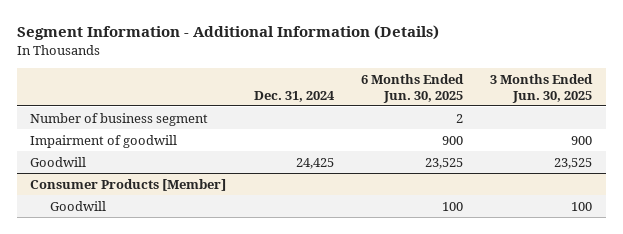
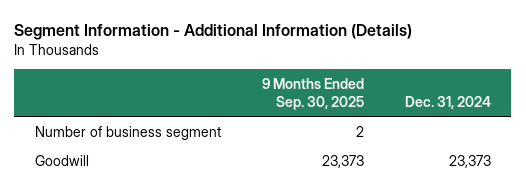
- | Dec. 31, 2024 | 6 Months Ended Jun. 30, 2025 | 3 Months Ended Jun. 30, 2025
+ | 9 Months Ended Sep. 30, 2025 | Dec. 31, 2024
- Impairment of goodwill | | 900 | 900
- Goodwill | 24,425 | 23,525 | 23,525
- Consumer Products [Member]
- Goodwill | | 100 | 100
+ Goodwill | 23,373 | 23,373

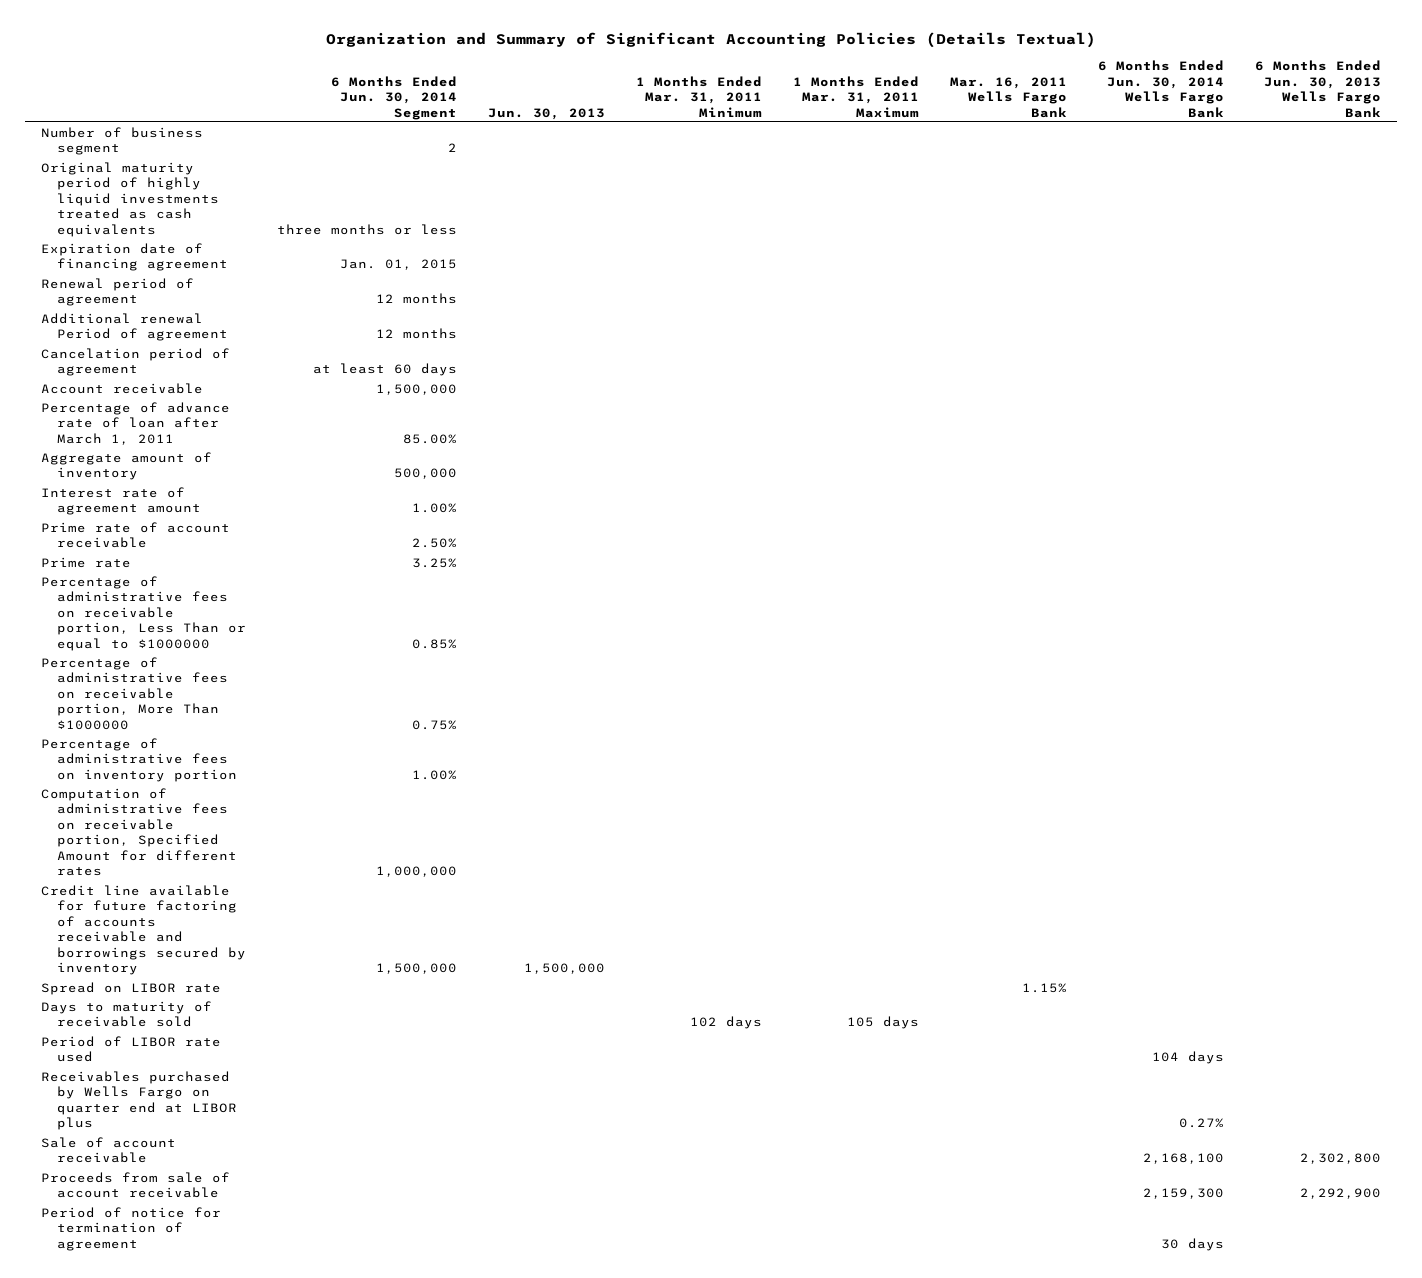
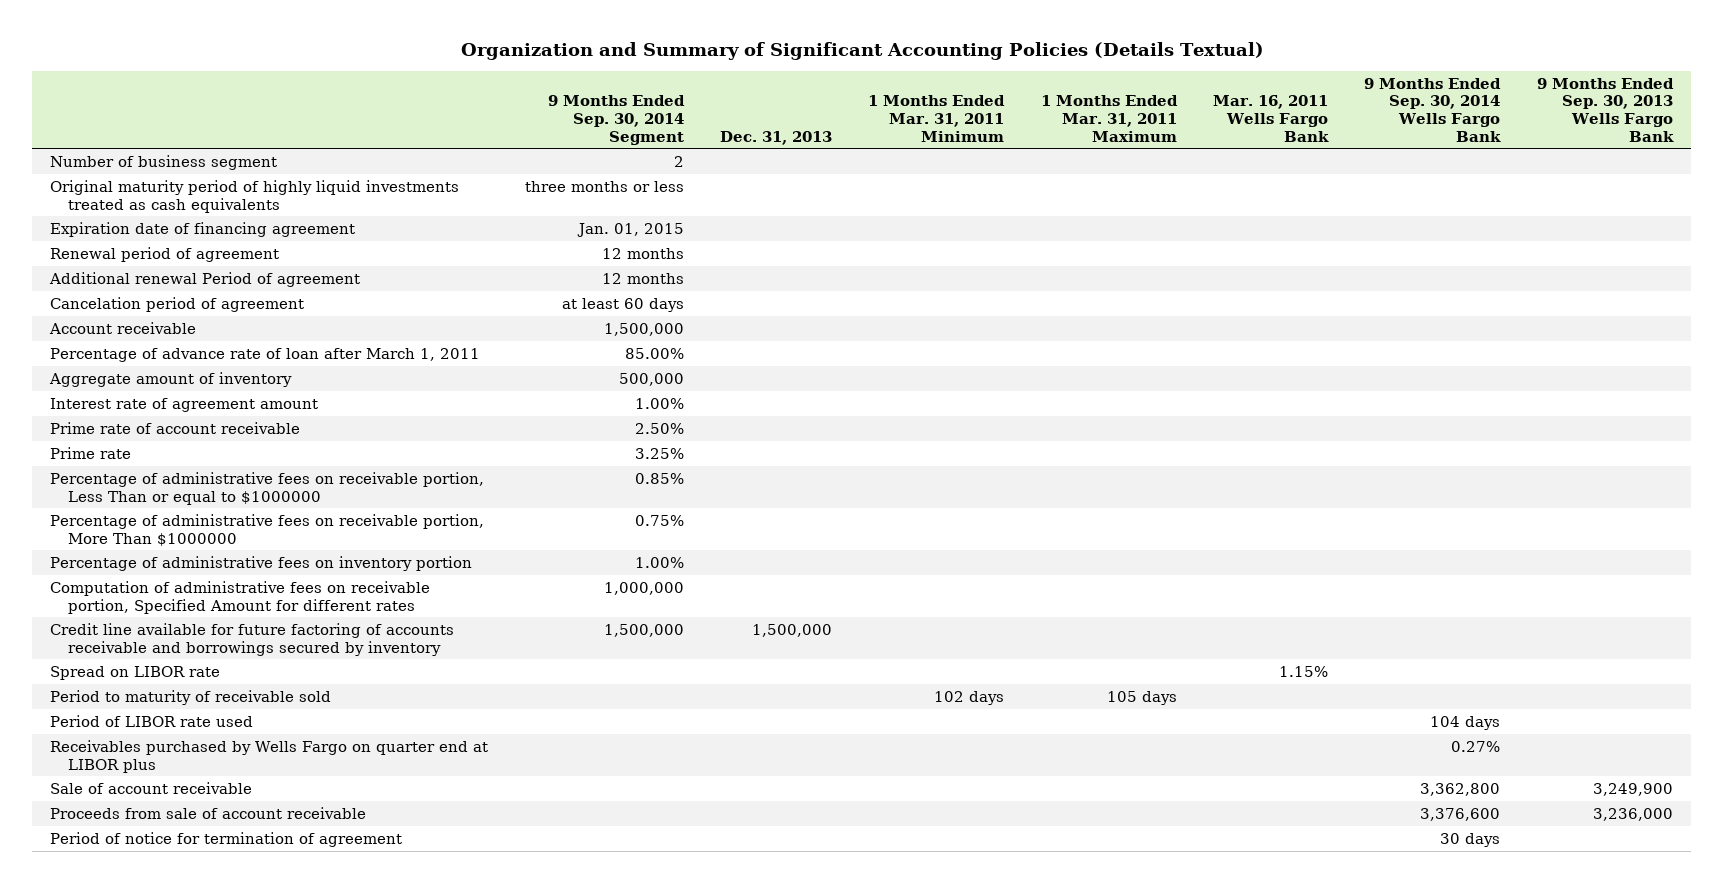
- | 6 Months Ended Jun. 30, 2014 Segment | Jun. 30, 2013 | 1 Months Ended Mar. 31, 2011 Minimum | 1 Months Ended Mar. 31, 2011 Maximum | Mar. 16, 2011 Wells Fargo Bank | 6 Months Ended Jun. 30, 2014 Wells Fargo Bank | 6 Months Ended Jun. 30, 2013 Wells Fargo Bank
+ | 9 Months Ended Sep. 30, 2014 Segment | Dec. 31, 2013 | 1 Months Ended Mar. 31, 2011 Minimum | 1 Months Ended Mar. 31, 2011 Maximum | Mar. 16, 2011 Wells Fargo Bank | 9 Months Ended Sep. 30, 2014 Wells Fargo Bank | 9 Months Ended Sep. 30, 2013 Wells Fargo Bank
- Days to maturity of receivable sold | | | 102 days | 105 days | | |
+ Period to maturity of receivable sold | | | 102 days | 105 days | | |

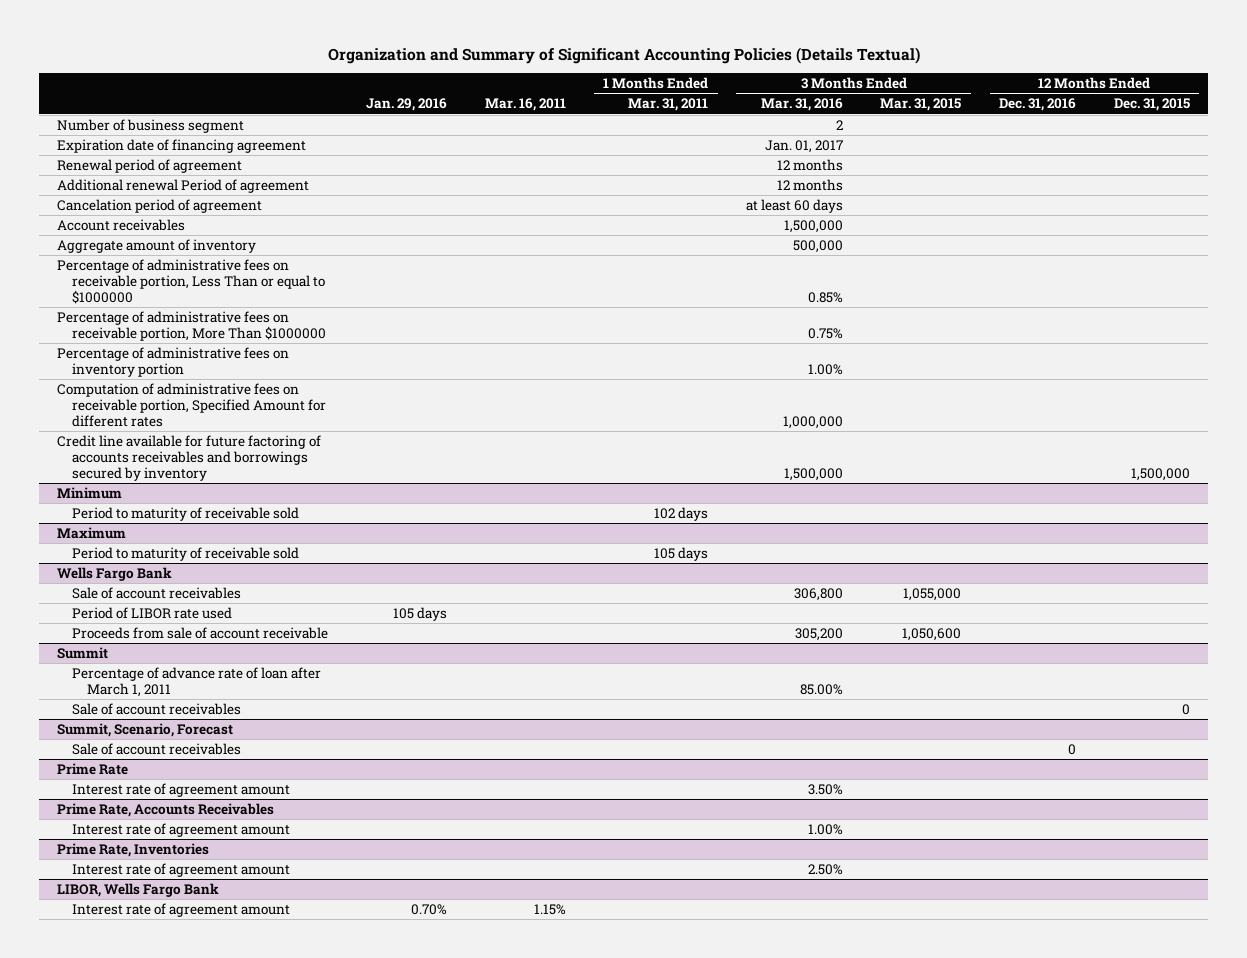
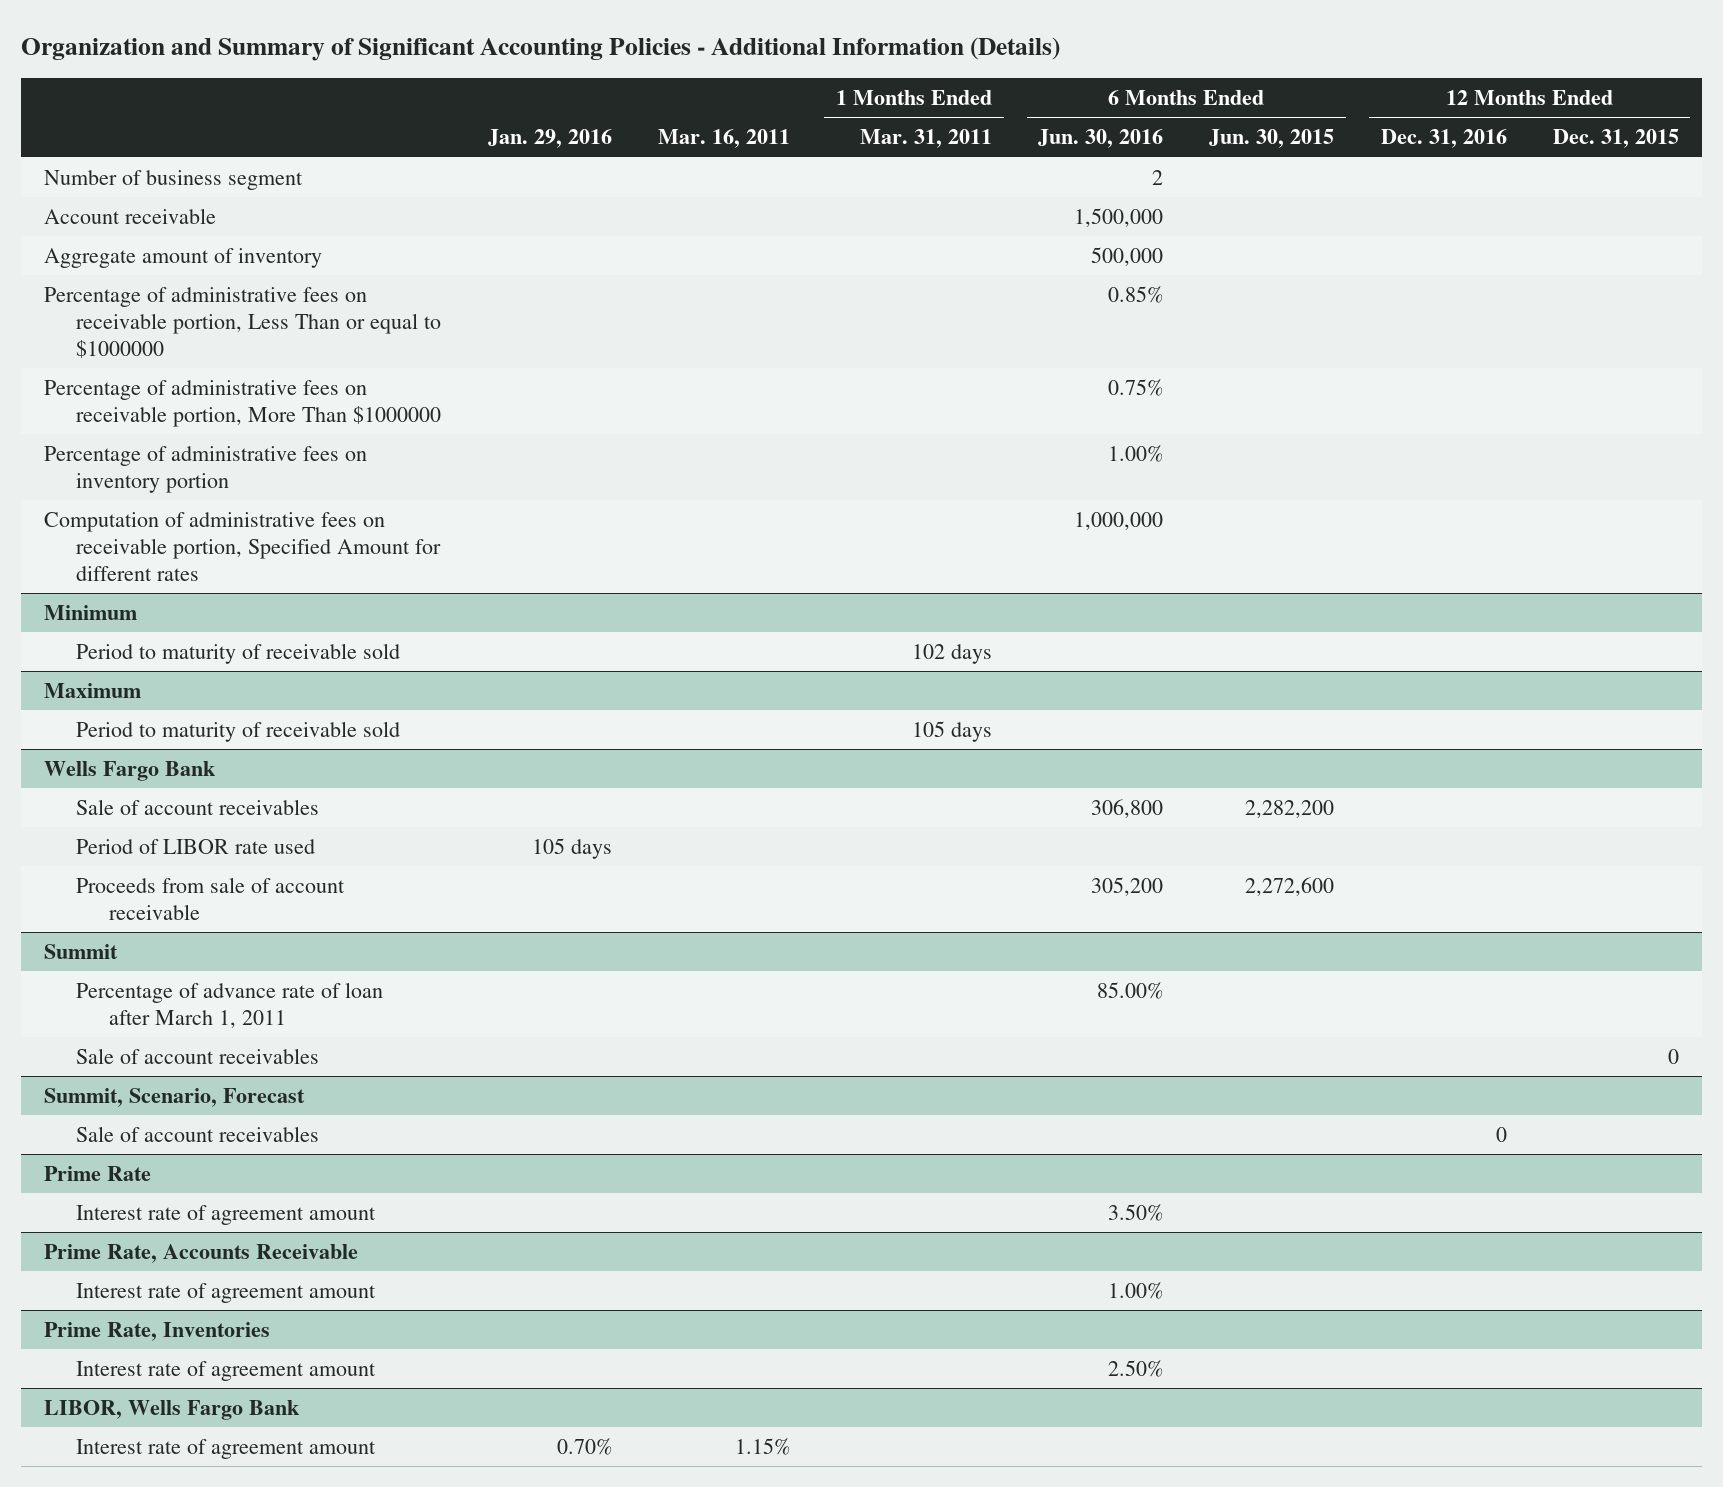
- Organization and Summary of Significant Accounting Policies (Details Textual)
+ Organization and Summary of Significant Accounting Policies - Additional Information (Details)
- | Jan. 29, 2016 | Mar. 16, 2011 | 1 Months Ended Mar. 31, 2011 | 3 Months Ended Mar. 31, 2016 | 3 Months Ended Mar. 31, 2015 | 12 Months Ended Dec. 31, 2016 | 12 Months Ended Dec. 31, 2015
+ | Jan. 29, 2016 | Mar. 16, 2011 | 1 Months Ended Mar. 31, 2011 | 6 Months Ended Jun. 30, 2016 | 6 Months Ended Jun. 30, 2015 | 12 Months Ended Dec. 31, 2016 | 12 Months Ended Dec. 31, 2015
- Expiration date of financing agreement | | | | Jan. 01, 2017 | | |
- Renewal period of agreement | | | | 12 months | | |
- Additional renewal Period of agreement | | | | 12 months | | |
- Cancelation period of agreement | | | | at least 60 days | | |
- Account receivables | | | | 1,500,000 | | |
+ Account receivable | | | | 1,500,000 | | |
- Credit line available for future factoring of accounts receivables and borrowings secured by inventory | | | | 1,500,000 | | | 1,500,000
- Prime Rate, Accounts Receivables
+ Prime Rate, Accounts Receivable

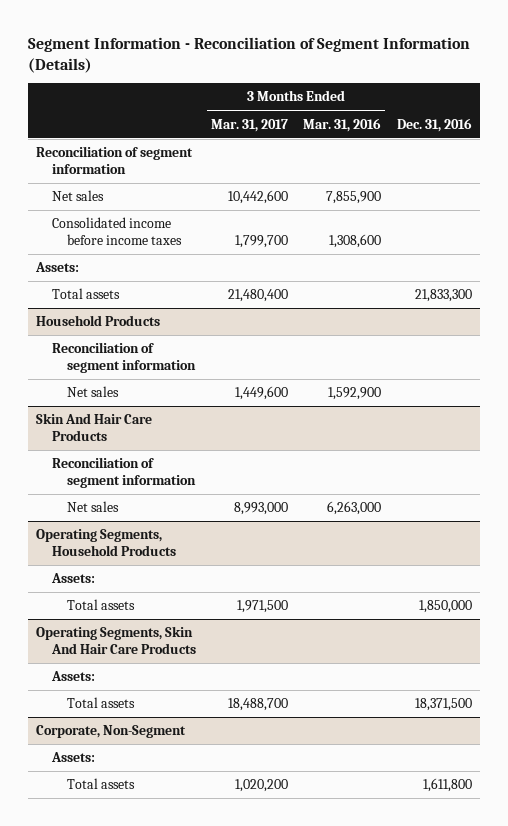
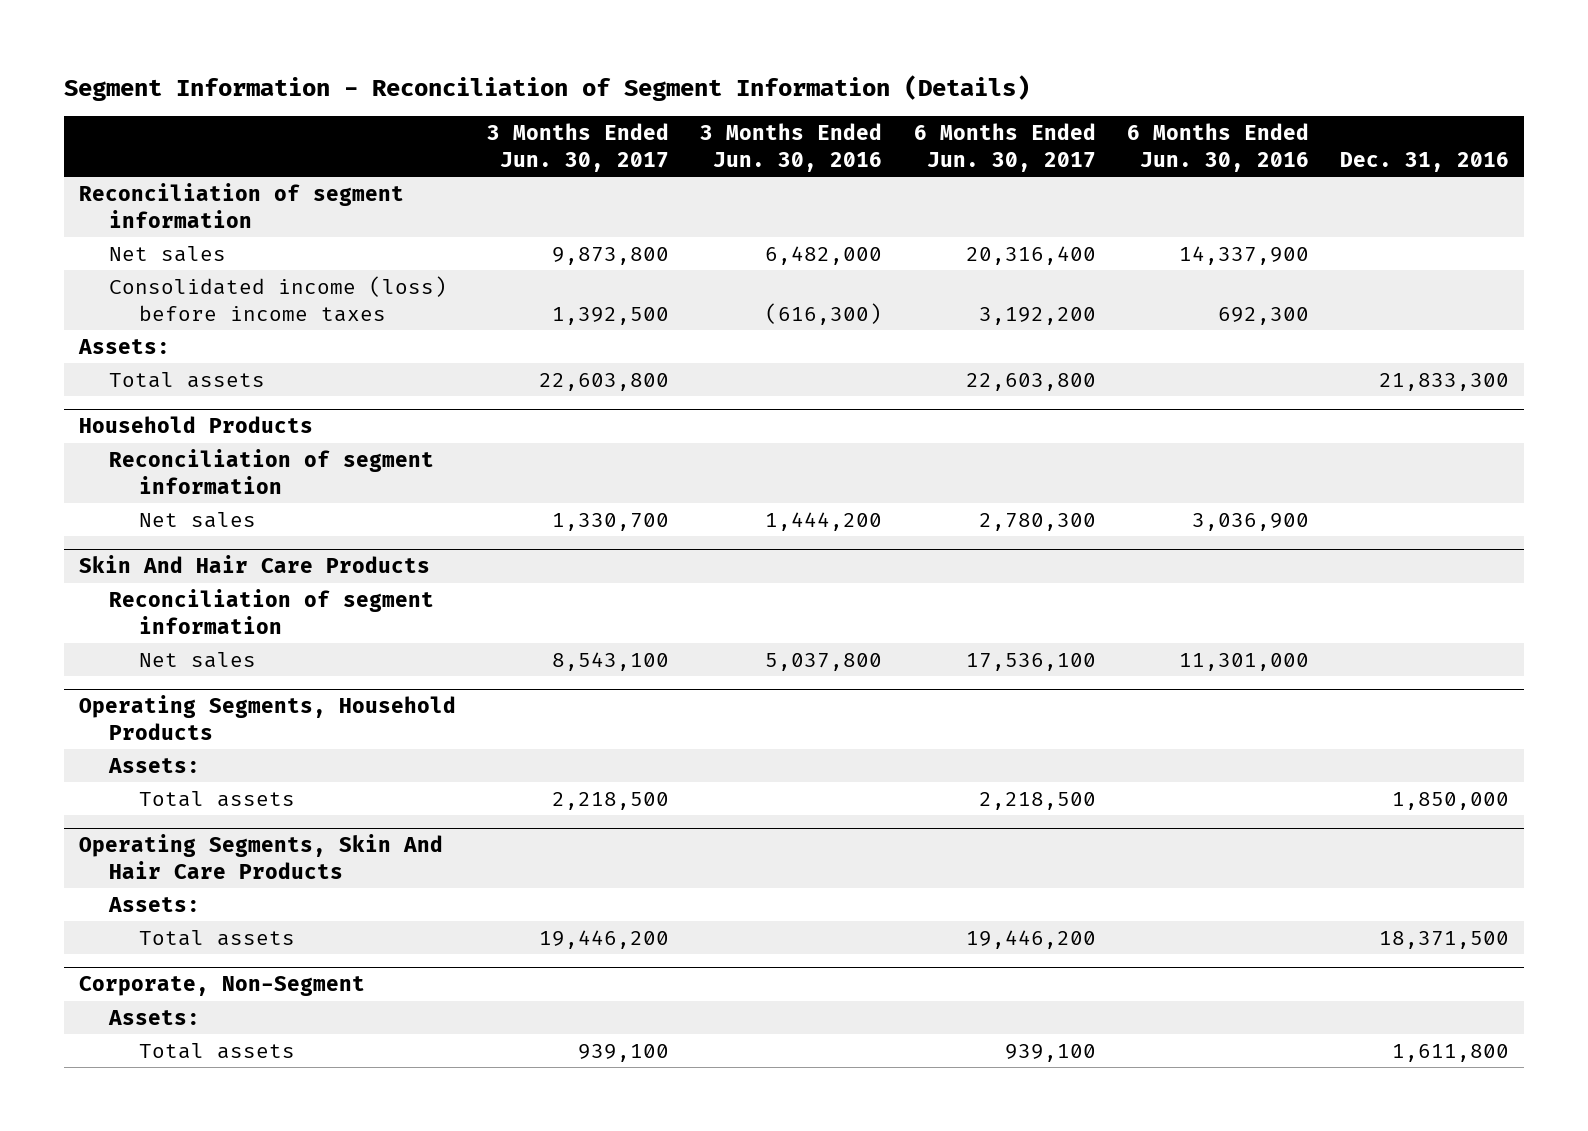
- | 3 Months Ended Mar. 31, 2017 | 3 Months Ended Mar. 31, 2016 | Dec. 31, 2016
+ | 3 Months Ended Jun. 30, 2017 | 3 Months Ended Jun. 30, 2016 | 6 Months Ended Jun. 30, 2017 | 6 Months Ended Jun. 30, 2016 | Dec. 31, 2016
- Consolidated income before income taxes | 1,799,700 | 1,308,600 |
+ Consolidated income (loss) before income taxes | 1,392,500 | (616,300) | 3,192,200 | 692,300 |

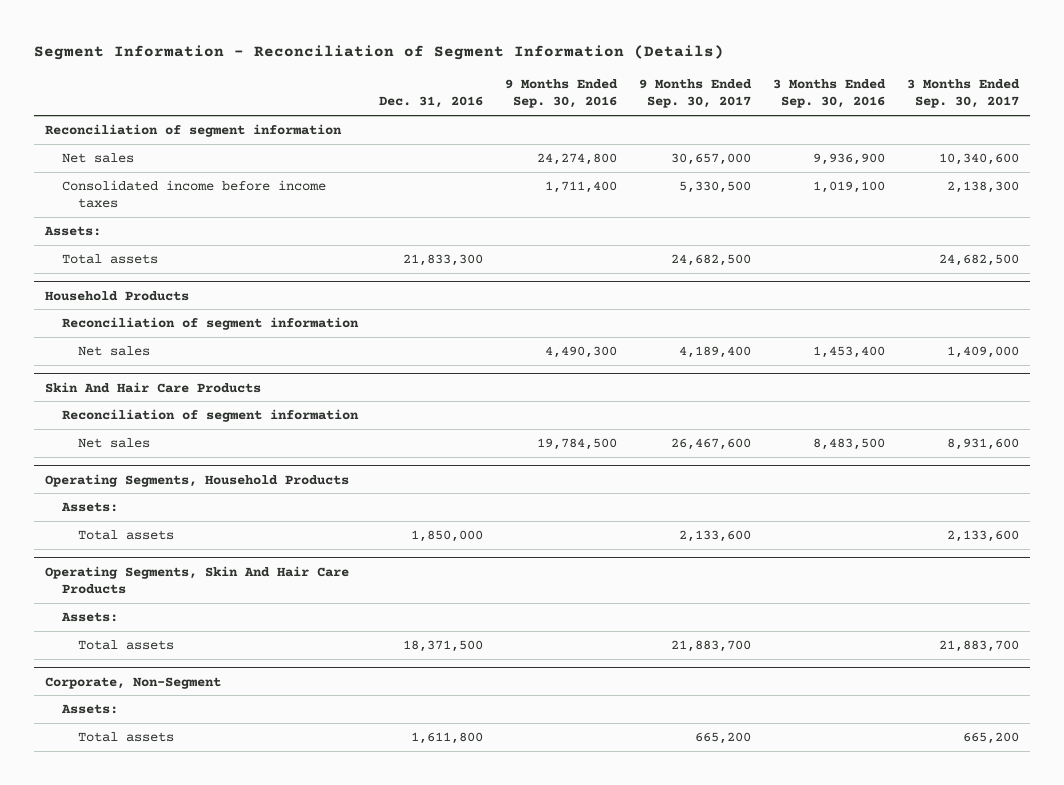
- | 3 Months Ended Jun. 30, 2017 | 3 Months Ended Jun. 30, 2016 | 6 Months Ended Jun. 30, 2017 | 6 Months Ended Jun. 30, 2016 | Dec. 31, 2016
+ | Dec. 31, 2016 | 9 Months Ended Sep. 30, 2016 | 9 Months Ended Sep. 30, 2017 | 3 Months Ended Sep. 30, 2016 | 3 Months Ended Sep. 30, 2017
- Consolidated income (loss) before income taxes | 1,392,500 | (616,300) | 3,192,200 | 692,300 |
+ Consolidated income before income taxes | | 1,711,400 | 5,330,500 | 1,019,100 | 2,138,300

